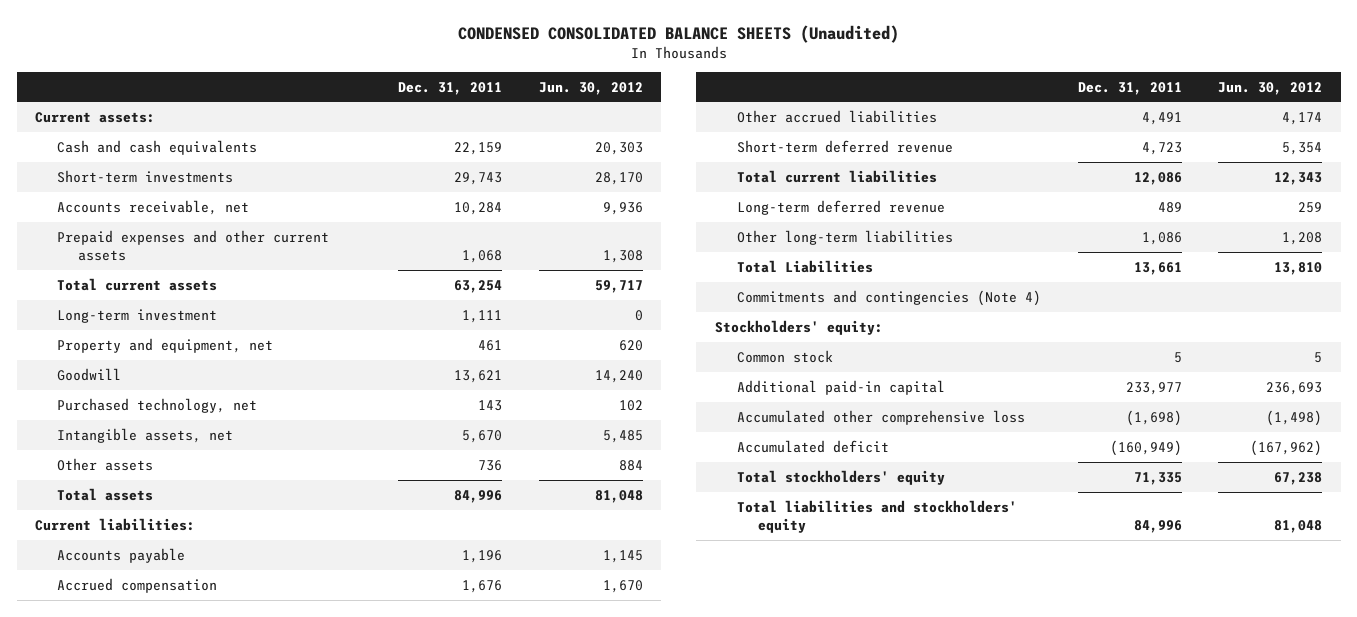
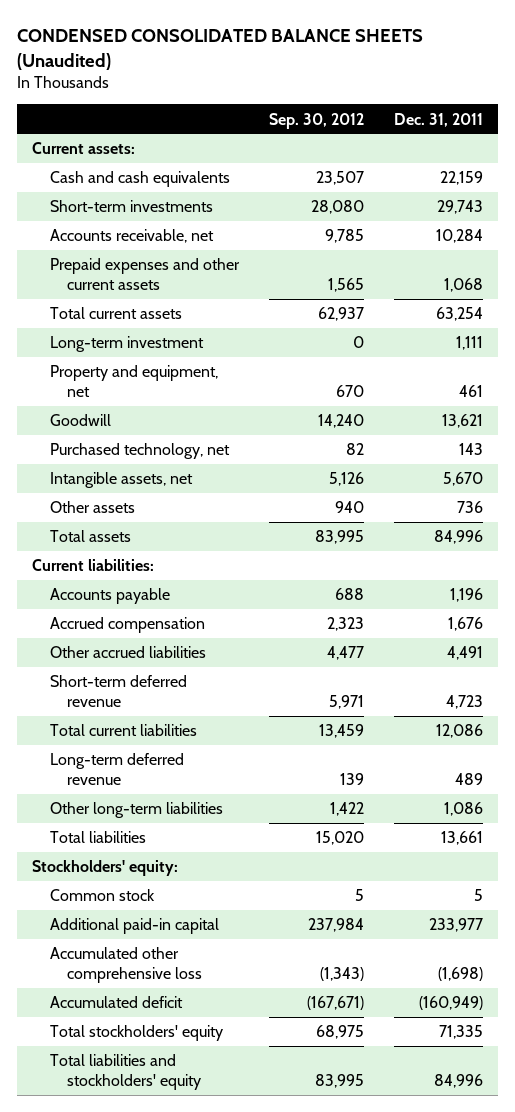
- | Dec. 31, 2011 | Jun. 30, 2012
+ | Sep. 30, 2012 | Dec. 31, 2011
- Total Liabilities | 13,661 | 13,810
- Commitments and contingencies (Note 4)
+ Total liabilities | 15,020 | 13,661

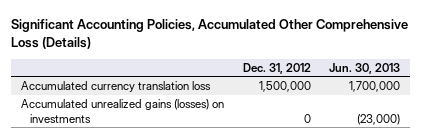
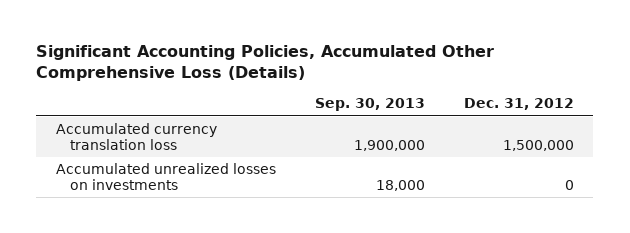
- | Dec. 31, 2012 | Jun. 30, 2013
+ | Sep. 30, 2013 | Dec. 31, 2012
- Accumulated unrealized gains (losses) on investments | 0 | (23,000)
+ Accumulated unrealized losses on investments | 18,000 | 0

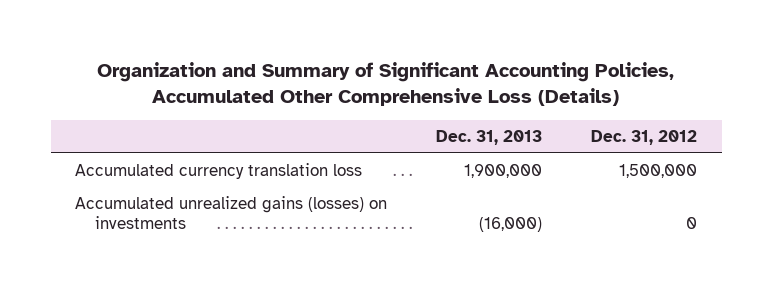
- Significant Accounting Policies, Accumulated Other Comprehensive Loss (Details)
+ Organization and Summary of Significant Accounting Policies, Accumulated Other Comprehensive Loss (Details)
- | Sep. 30, 2013 | Dec. 31, 2012
+ | Dec. 31, 2013 | Dec. 31, 2012
- Accumulated unrealized losses on investments | 18,000 | 0
+ Accumulated unrealized gains (losses) on investments | (16,000) | 0

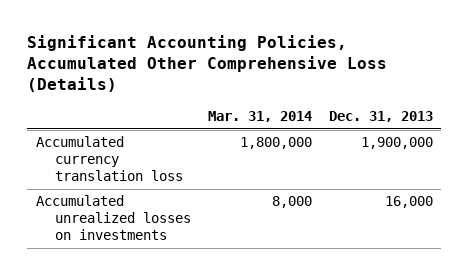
- Organization and Summary of Significant Accounting Policies, Accumulated Other Comprehensive Loss (Details)
+ Significant Accounting Policies, Accumulated Other Comprehensive Loss (Details)
- | Dec. 31, 2013 | Dec. 31, 2012
+ | Mar. 31, 2014 | Dec. 31, 2013
- Accumulated unrealized gains (losses) on investments | (16,000) | 0
+ Accumulated unrealized losses on investments | 8,000 | 16,000

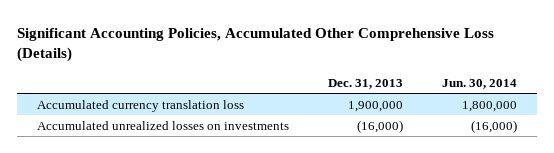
- | Mar. 31, 2014 | Dec. 31, 2013
+ | Dec. 31, 2013 | Jun. 30, 2014
- Accumulated unrealized losses on investments | 8,000 | 16,000
+ Accumulated unrealized losses on investments | (16,000) | (16,000)

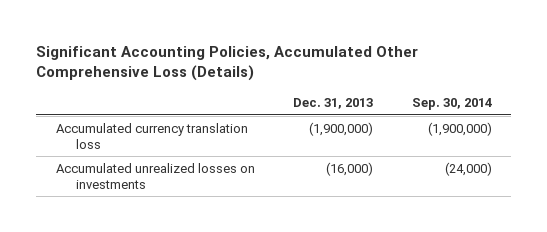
- | Dec. 31, 2013 | Jun. 30, 2014
+ | Dec. 31, 2013 | Sep. 30, 2014
- Accumulated currency translation loss | 1,900,000 | 1,800,000
+ Accumulated currency translation loss | (1,900,000) | (1,900,000)

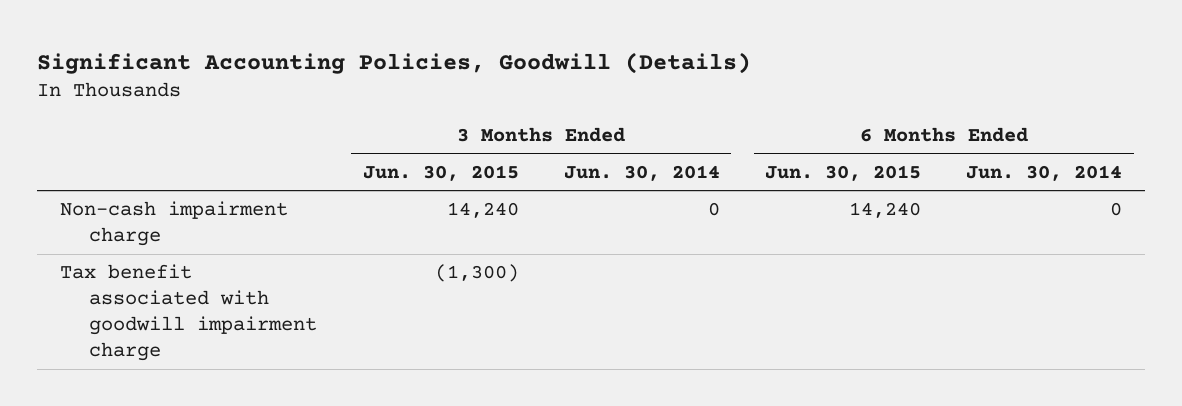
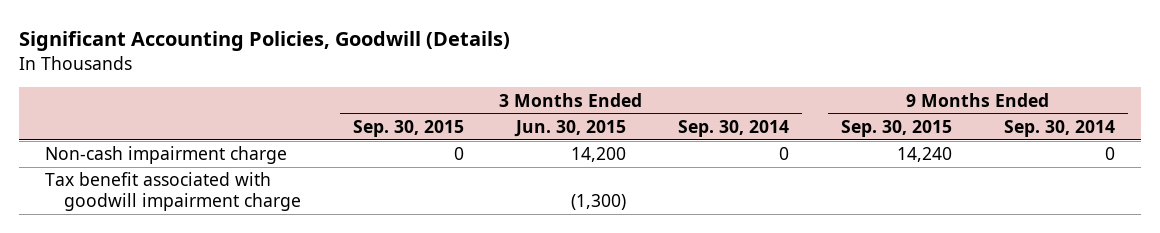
- | 3 Months Ended Jun. 30, 2015 | 3 Months Ended Jun. 30, 2014 | 6 Months Ended Jun. 30, 2015 | 6 Months Ended Jun. 30, 2014
+ | 3 Months Ended Sep. 30, 2015 | 3 Months Ended Jun. 30, 2015 | 3 Months Ended Sep. 30, 2014 | 9 Months Ended Sep. 30, 2015 | 9 Months Ended Sep. 30, 2014
- Non-cash impairment charge | 14,240 | 0 | 14,240 | 0
+ Non-cash impairment charge | 0 | 14,200 | 0 | 14,240 | 0

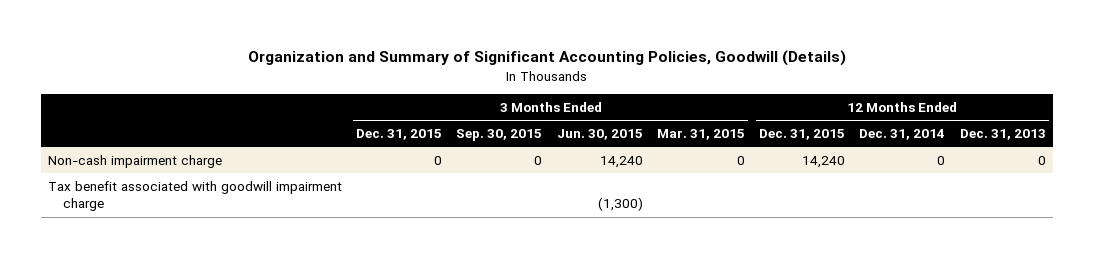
- Significant Accounting Policies, Goodwill (Details)
+ Organization and Summary of Significant Accounting Policies, Goodwill (Details)
- | 3 Months Ended Sep. 30, 2015 | 3 Months Ended Jun. 30, 2015 | 3 Months Ended Sep. 30, 2014 | 9 Months Ended Sep. 30, 2015 | 9 Months Ended Sep. 30, 2014
+ | 3 Months Ended Dec. 31, 2015 | 3 Months Ended Sep. 30, 2015 | 3 Months Ended Jun. 30, 2015 | 3 Months Ended Mar. 31, 2015 | 12 Months Ended Dec. 31, 2015 | 12 Months Ended Dec. 31, 2014 | 12 Months Ended Dec. 31, 2013
- Non-cash impairment charge | 0 | 14,200 | 0 | 14,240 | 0
+ Non-cash impairment charge | 0 | 0 | 14,240 | 0 | 14,240 | 0 | 0

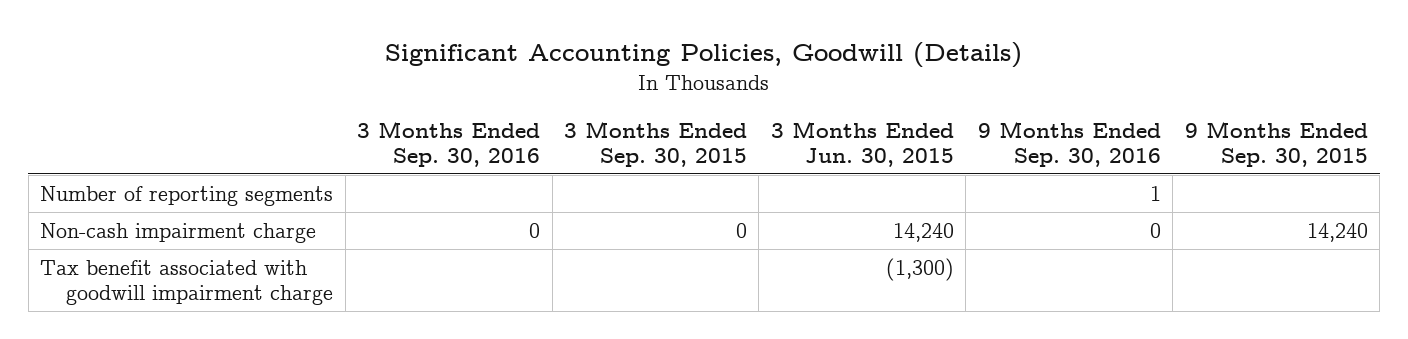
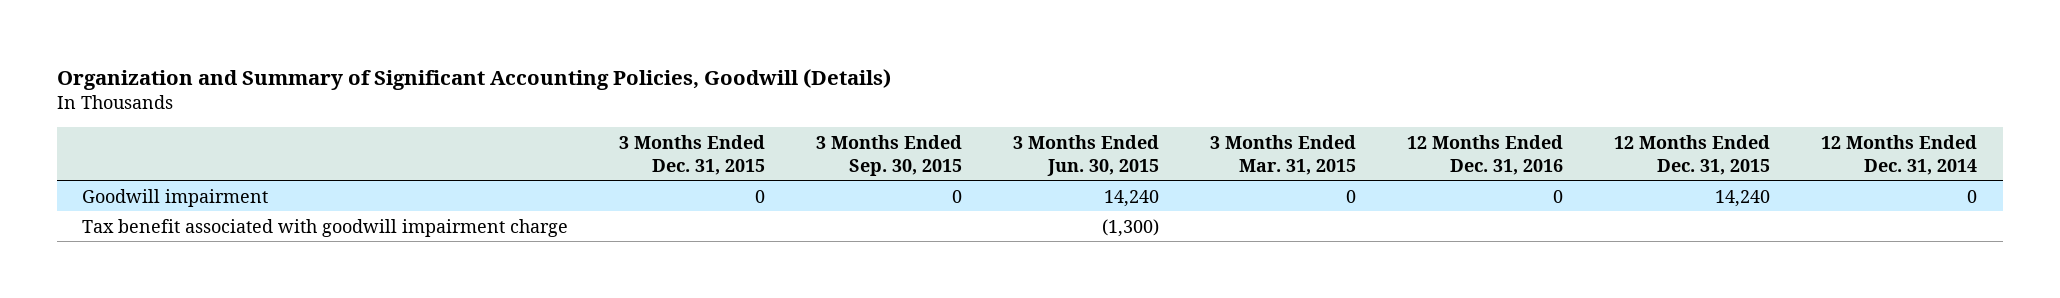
- Significant Accounting Policies, Goodwill (Details)
+ Organization and Summary of Significant Accounting Policies, Goodwill (Details)
- | 3 Months Ended Sep. 30, 2016 | 3 Months Ended Sep. 30, 2015 | 3 Months Ended Jun. 30, 2015 | 9 Months Ended Sep. 30, 2016 | 9 Months Ended Sep. 30, 2015
+ | 3 Months Ended Dec. 31, 2015 | 3 Months Ended Sep. 30, 2015 | 3 Months Ended Jun. 30, 2015 | 3 Months Ended Mar. 31, 2015 | 12 Months Ended Dec. 31, 2016 | 12 Months Ended Dec. 31, 2015 | 12 Months Ended Dec. 31, 2014
- Number of reporting segments | | | | 1 |
- Non-cash impairment charge | 0 | 0 | 14,240 | 0 | 14,240
+ Goodwill impairment | 0 | 0 | 14,240 | 0 | 0 | 14,240 | 0

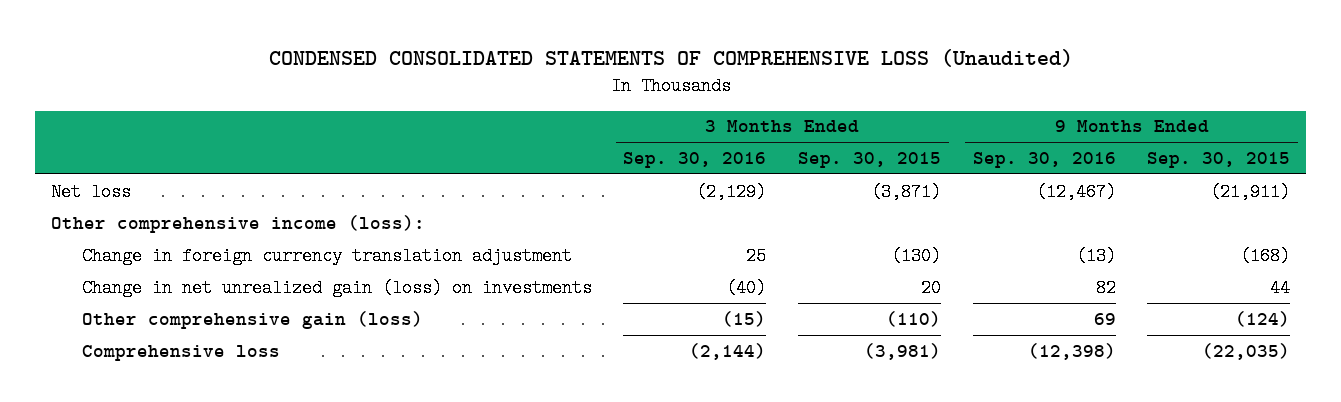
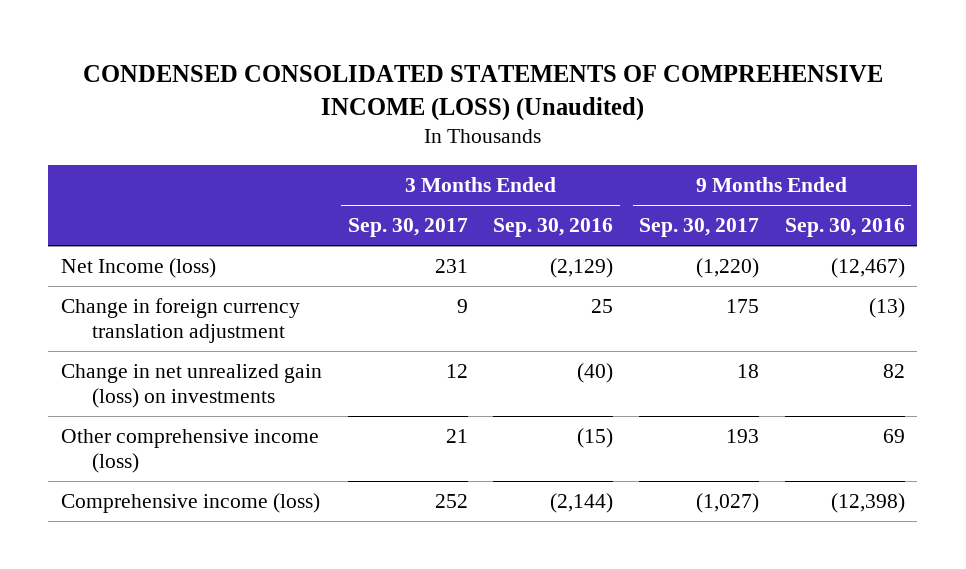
- CONDENSED CONSOLIDATED STATEMENTS OF COMPREHENSIVE LOSS (Unaudited)
+ CONDENSED CONSOLIDATED STATEMENTS OF COMPREHENSIVE INCOME (LOSS) (Unaudited)
- | 3 Months Ended Sep. 30, 2016 | 3 Months Ended Sep. 30, 2015 | 9 Months Ended Sep. 30, 2016 | 9 Months Ended Sep. 30, 2015
+ | 3 Months Ended Sep. 30, 2017 | 3 Months Ended Sep. 30, 2016 | 9 Months Ended Sep. 30, 2017 | 9 Months Ended Sep. 30, 2016
- Net loss | (2,129) | (3,871) | (12,467) | (21,911)
- Other comprehensive income (loss):
+ Net Income (loss) | 231 | (2,129) | (1,220) | (12,467)
- Other comprehensive gain (loss) | (15) | (110) | 69 | (124)
- Comprehensive loss | (2,144) | (3,981) | (12,398) | (22,035)
+ Other comprehensive income (loss) | 21 | (15) | 193 | 69
+ Comprehensive income (loss) | 252 | (2,144) | (1,027) | (12,398)

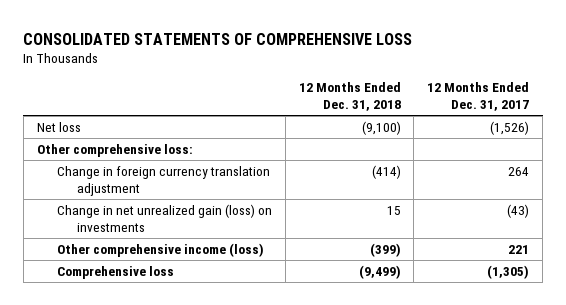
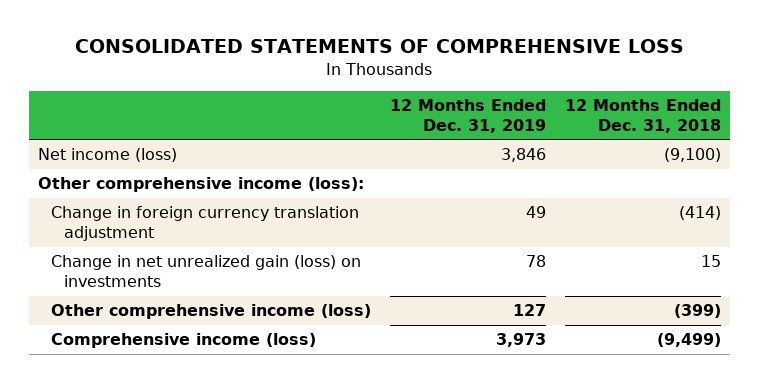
- | 12 Months Ended Dec. 31, 2018 | 12 Months Ended Dec. 31, 2017
+ | 12 Months Ended Dec. 31, 2019 | 12 Months Ended Dec. 31, 2018
- Net loss | (9,100) | (1,526)
- Other comprehensive loss:
+ Net income (loss) | 3,846 | (9,100)
+ Other comprehensive income (loss):
- Comprehensive loss | (9,499) | (1,305)
+ Comprehensive income (loss) | 3,973 | (9,499)

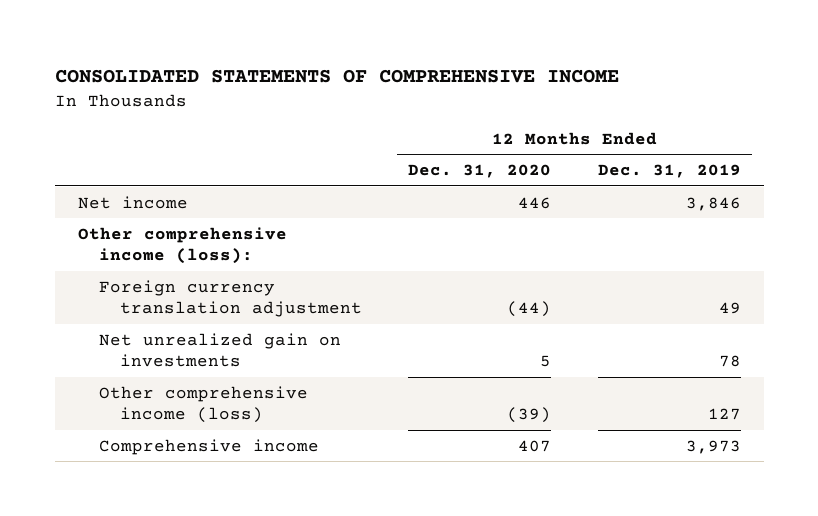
- CONSOLIDATED STATEMENTS OF COMPREHENSIVE LOSS
+ CONSOLIDATED STATEMENTS OF COMPREHENSIVE INCOME
- | 12 Months Ended Dec. 31, 2019 | 12 Months Ended Dec. 31, 2018
+ | 12 Months Ended Dec. 31, 2020 | 12 Months Ended Dec. 31, 2019
- Net income (loss) | 3,846 | (9,100)
+ Net income | 446 | 3,846
- Change in foreign currency translation adjustment | 49 | (414)
- Change in net unrealized gain (loss) on investments | 78 | 15
+ Foreign currency translation adjustment | (44) | 49
+ Net unrealized gain on investments | 5 | 78
- Comprehensive income (loss) | 3,973 | (9,499)
+ Comprehensive income | 407 | 3,973

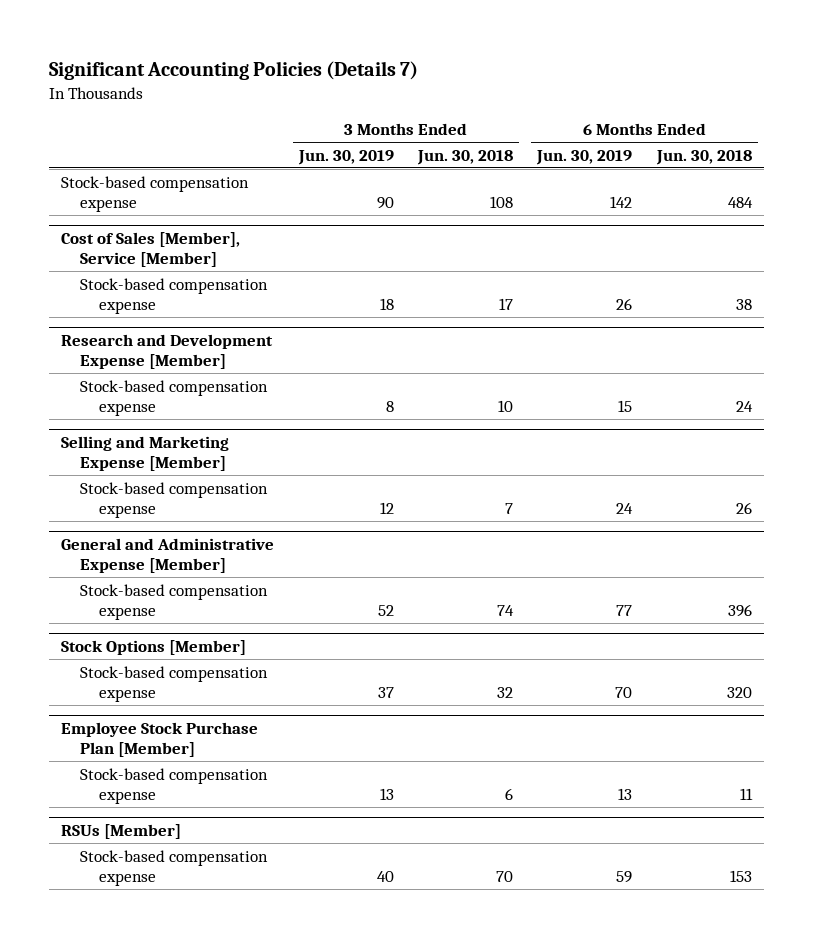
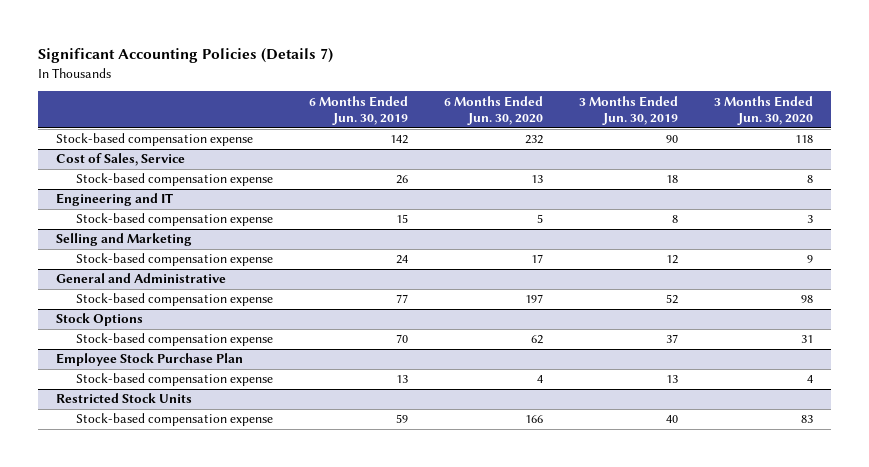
- | 3 Months Ended Jun. 30, 2019 | 3 Months Ended Jun. 30, 2018 | 6 Months Ended Jun. 30, 2019 | 6 Months Ended Jun. 30, 2018
+ | 6 Months Ended Jun. 30, 2019 | 6 Months Ended Jun. 30, 2020 | 3 Months Ended Jun. 30, 2019 | 3 Months Ended Jun. 30, 2020
- Cost of Sales [Member], Service [Member]
+ Cost of Sales, Service
- Research and Development Expense [Member]
+ Engineering and IT
- Selling and Marketing Expense [Member]
+ Selling and Marketing
- General and Administrative Expense [Member]
+ General and Administrative
- Stock Options [Member]
+ Stock Options
- Employee Stock Purchase Plan [Member]
+ Employee Stock Purchase Plan
- RSUs [Member]
+ Restricted Stock Units

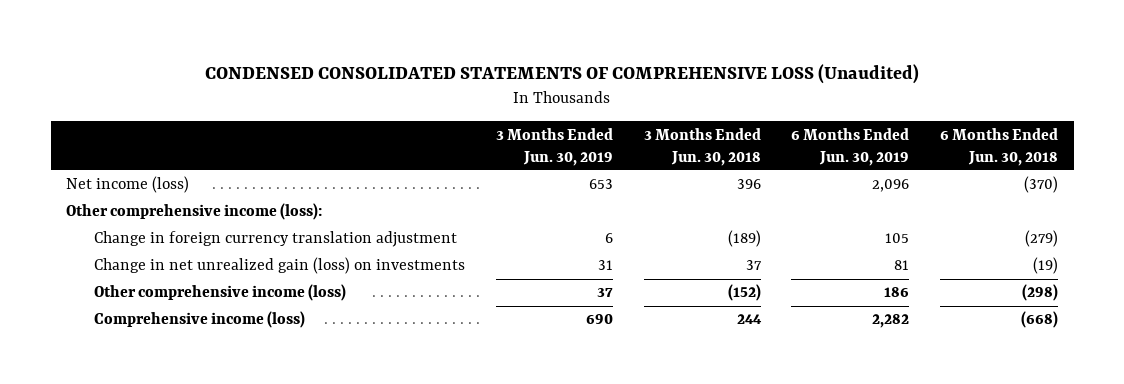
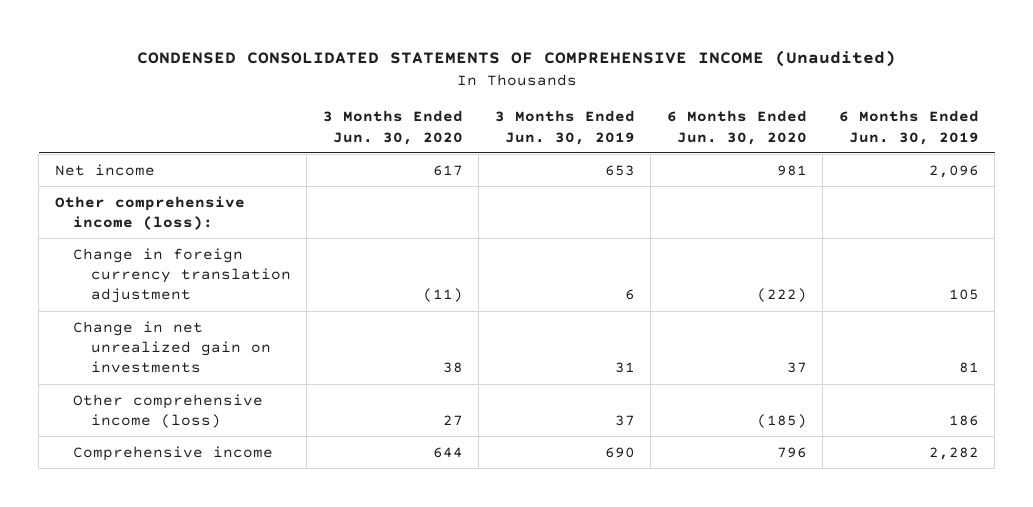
- CONDENSED CONSOLIDATED STATEMENTS OF COMPREHENSIVE LOSS (Unaudited)
+ CONDENSED CONSOLIDATED STATEMENTS OF COMPREHENSIVE INCOME (Unaudited)
- | 3 Months Ended Jun. 30, 2019 | 3 Months Ended Jun. 30, 2018 | 6 Months Ended Jun. 30, 2019 | 6 Months Ended Jun. 30, 2018
+ | 3 Months Ended Jun. 30, 2020 | 3 Months Ended Jun. 30, 2019 | 6 Months Ended Jun. 30, 2020 | 6 Months Ended Jun. 30, 2019
- Net income (loss) | 653 | 396 | 2,096 | (370)
+ Net income | 617 | 653 | 981 | 2,096
- Change in net unrealized gain (loss) on investments | 31 | 37 | 81 | (19)
+ Change in net unrealized gain on investments | 38 | 31 | 37 | 81
- Comprehensive income (loss) | 690 | 244 | 2,282 | (668)
+ Comprehensive income | 644 | 690 | 796 | 2,282

